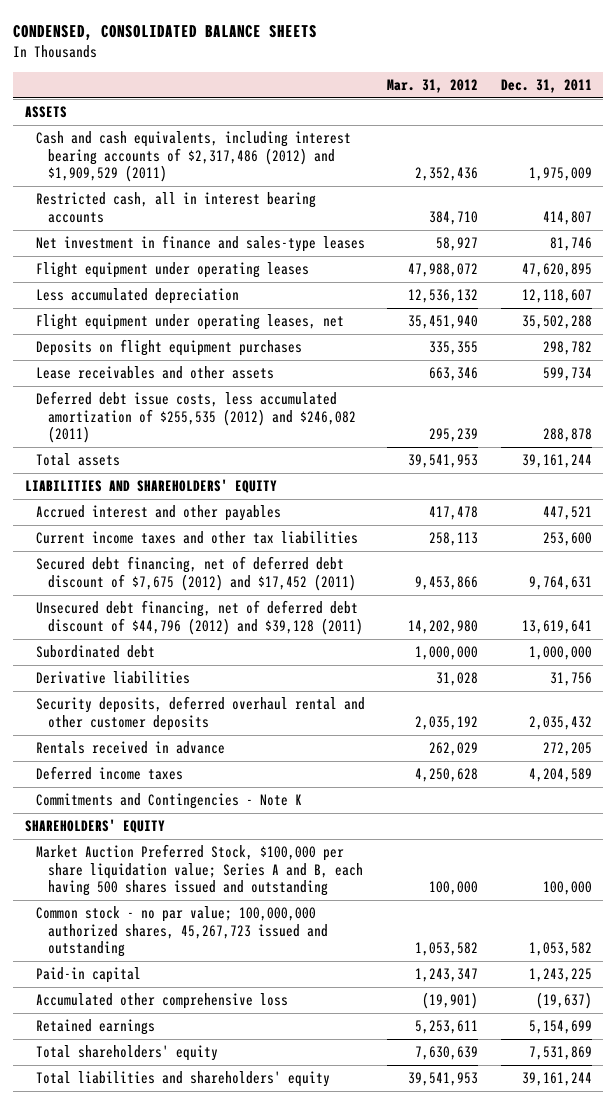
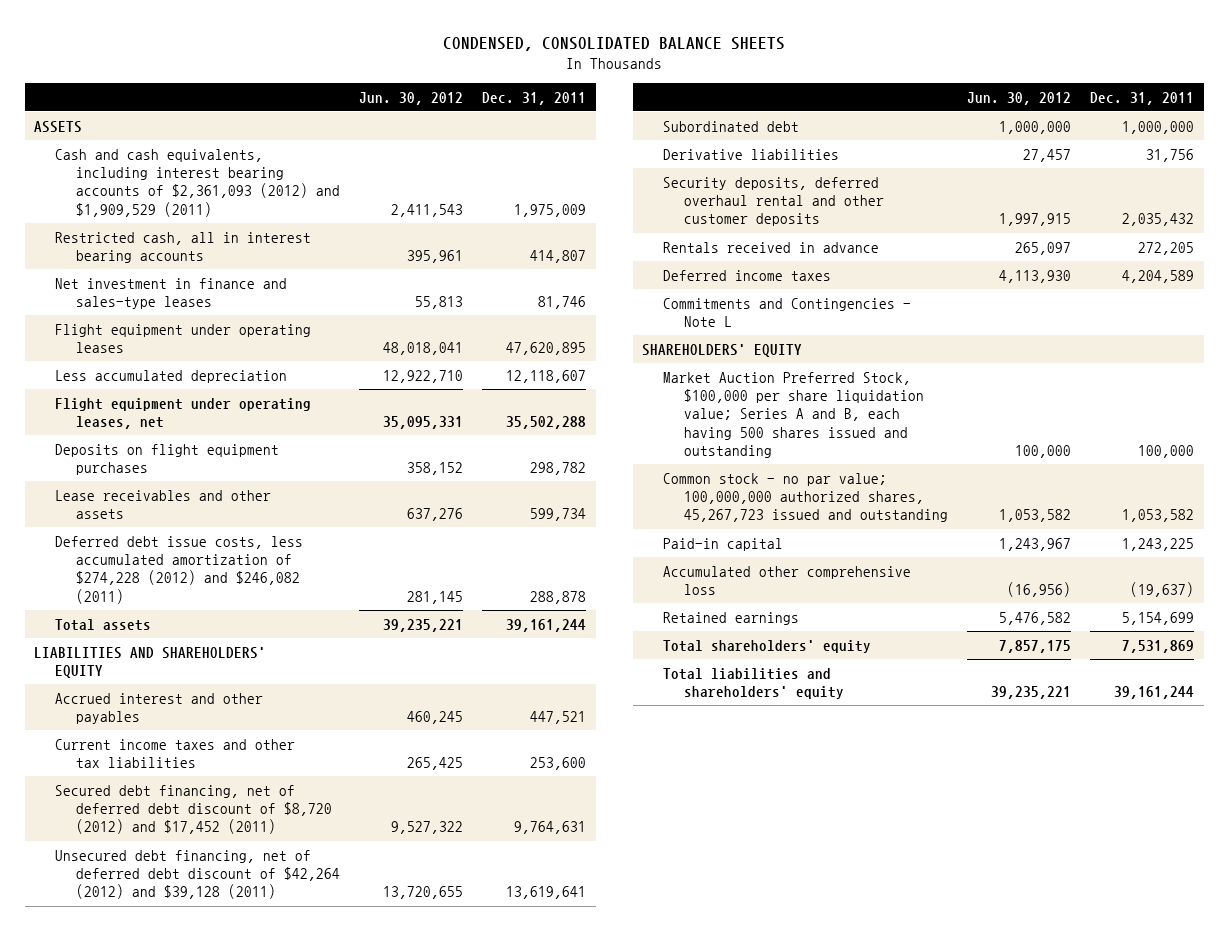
- | Mar. 31, 2012 | Dec. 31, 2011
+ | Jun. 30, 2012 | Dec. 31, 2011
- Cash and cash equivalents, including interest bearing accounts of $2,317,486 (2012) and $1,909,529 (2011) | 2,352,436 | 1,975,009
+ Cash and cash equivalents, including interest bearing accounts of $2,361,093 (2012) and $1,909,529 (2011) | 2,411,543 | 1,975,009
- Deferred debt issue costs, less accumulated amortization of $255,535 (2012) and $246,082 (2011) | 295,239 | 288,878
+ Deferred debt issue costs, less accumulated amortization of $274,228 (2012) and $246,082 (2011) | 281,145 | 288,878
- Secured debt financing, net of deferred debt discount of $7,675 (2012) and $17,452 (2011) | 9,453,866 | 9,764,631
- Unsecured debt financing, net of deferred debt discount of $44,796 (2012) and $39,128 (2011) | 14,202,980 | 13,619,641
+ Secured debt financing, net of deferred debt discount of $8,720 (2012) and $17,452 (2011) | 9,527,322 | 9,764,631
+ Unsecured debt financing, net of deferred debt discount of $42,264 (2012) and $39,128 (2011) | 13,720,655 | 13,619,641
- Commitments and Contingencies - Note K
+ Commitments and Contingencies - Note L

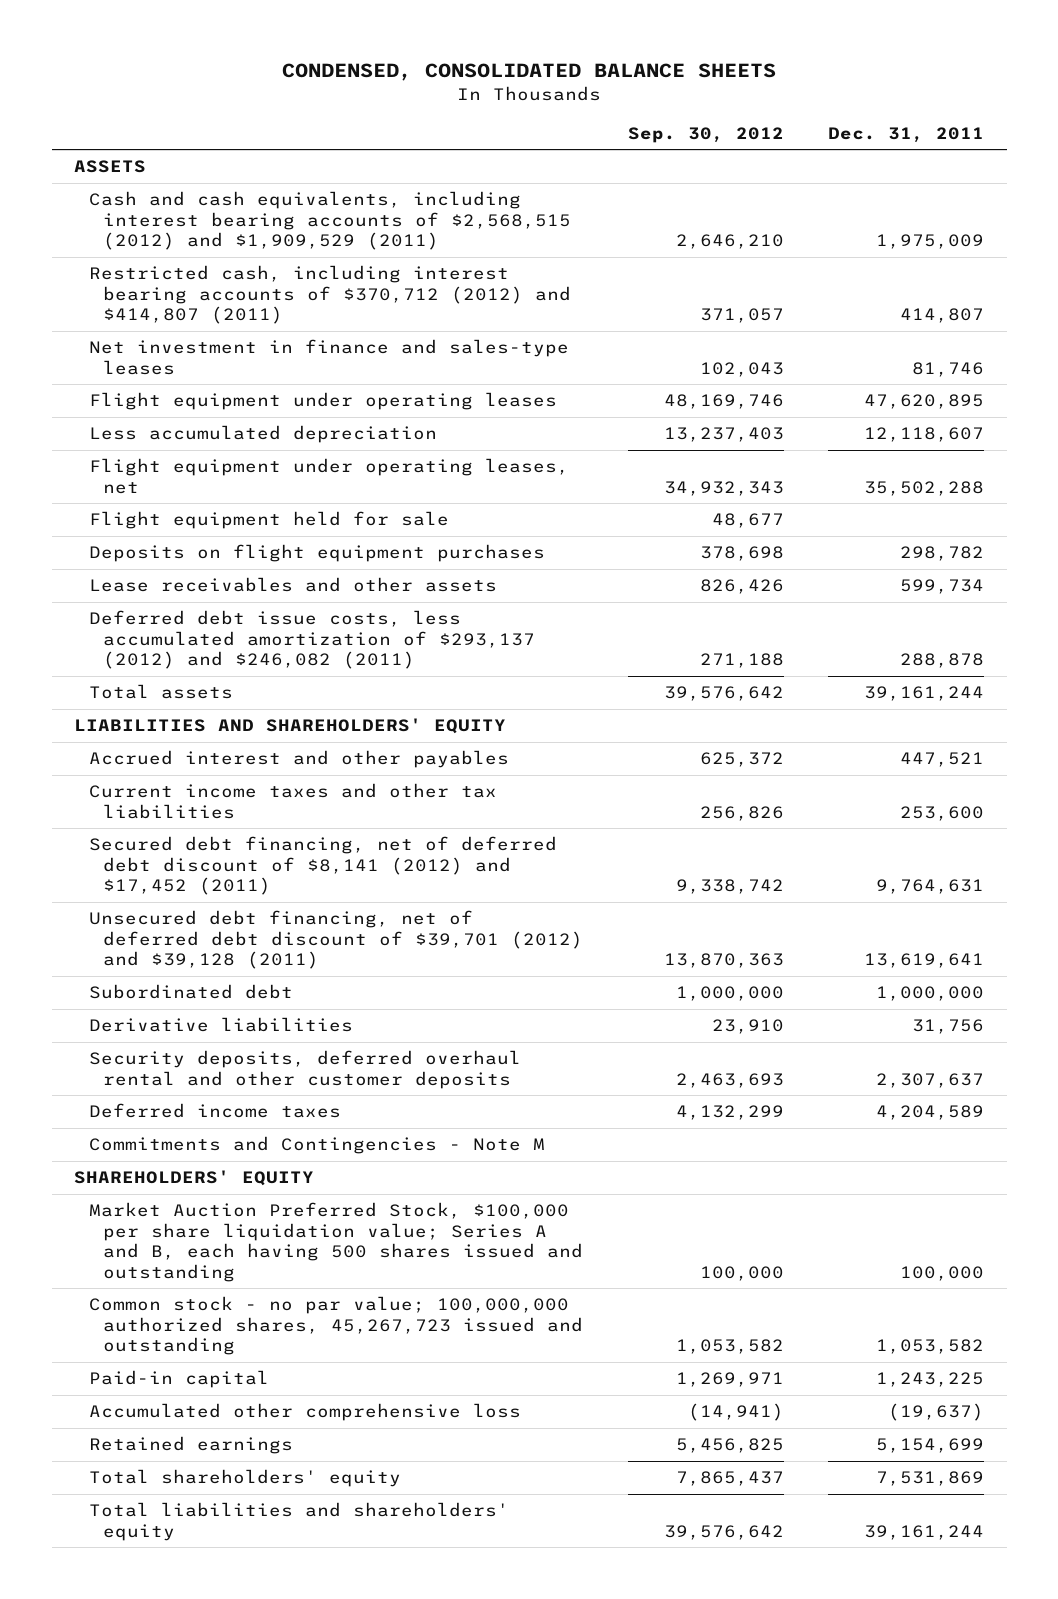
- | Jun. 30, 2012 | Dec. 31, 2011
+ | Sep. 30, 2012 | Dec. 31, 2011
- Cash and cash equivalents, including interest bearing accounts of $2,361,093 (2012) and $1,909,529 (2011) | 2,411,543 | 1,975,009
- Restricted cash, all in interest bearing accounts | 395,961 | 414,807
+ Cash and cash equivalents, including interest bearing accounts of $2,568,515 (2012) and $1,909,529 (2011) | 2,646,210 | 1,975,009
+ Restricted cash, including interest bearing accounts of $370,712 (2012) and $414,807 (2011) | 371,057 | 414,807
+ Flight equipment held for sale | 48,677 |
- Deferred debt issue costs, less accumulated amortization of $274,228 (2012) and $246,082 (2011) | 281,145 | 288,878
+ Deferred debt issue costs, less accumulated amortization of $293,137 (2012) and $246,082 (2011) | 271,188 | 288,878
- Secured debt financing, net of deferred debt discount of $8,720 (2012) and $17,452 (2011) | 9,527,322 | 9,764,631
- Unsecured debt financing, net of deferred debt discount of $42,264 (2012) and $39,128 (2011) | 13,720,655 | 13,619,641
+ Secured debt financing, net of deferred debt discount of $8,141 (2012) and $17,452 (2011) | 9,338,742 | 9,764,631
+ Unsecured debt financing, net of deferred debt discount of $39,701 (2012) and $39,128 (2011) | 13,870,363 | 13,619,641
- Security deposits, deferred overhaul rental and other customer deposits | 1,997,915 | 2,035,432
- Rentals received in advance | 265,097 | 272,205
+ Security deposits, deferred overhaul rental and other customer deposits | 2,463,693 | 2,307,637
- Commitments and Contingencies - Note L
+ Commitments and Contingencies - Note M

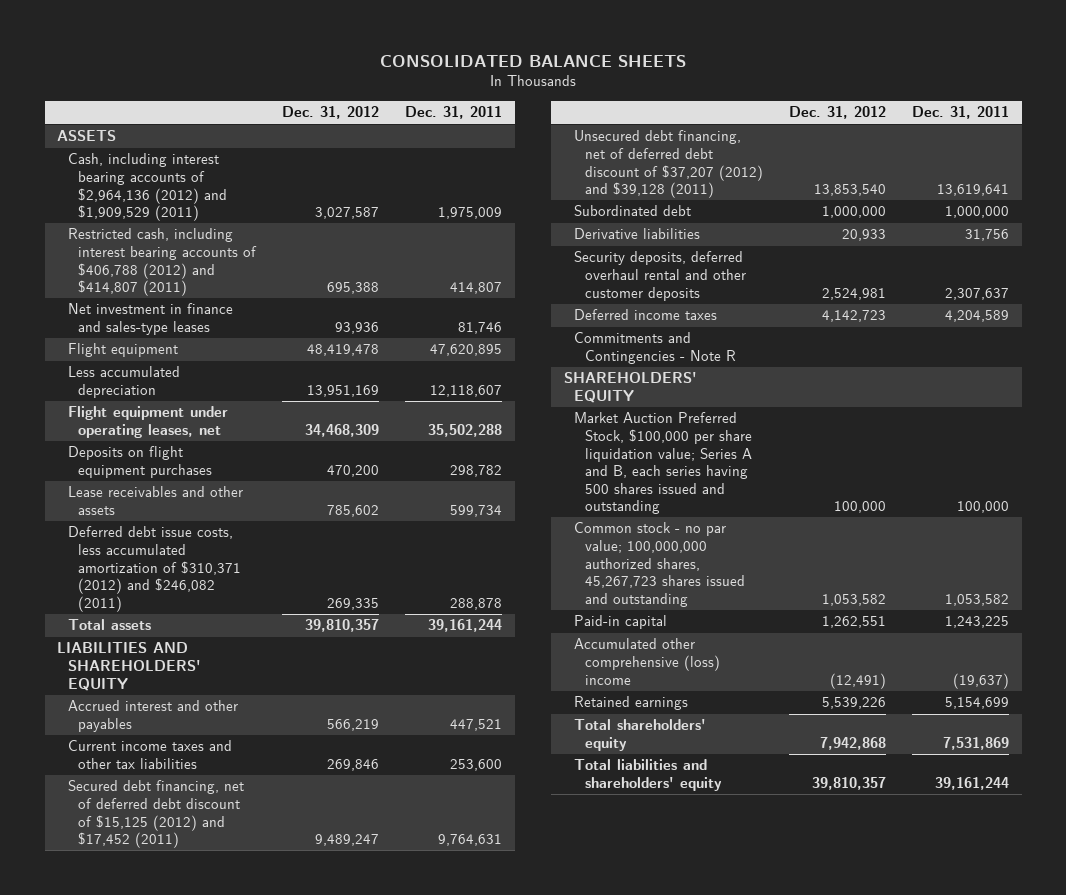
- CONDENSED, CONSOLIDATED BALANCE SHEETS
+ CONSOLIDATED BALANCE SHEETS
- | Sep. 30, 2012 | Dec. 31, 2011
+ | Dec. 31, 2012 | Dec. 31, 2011
- Cash and cash equivalents, including interest bearing accounts of $2,568,515 (2012) and $1,909,529 (2011) | 2,646,210 | 1,975,009
- Restricted cash, including interest bearing accounts of $370,712 (2012) and $414,807 (2011) | 371,057 | 414,807
+ Cash, including interest bearing accounts of $2,964,136 (2012) and $1,909,529 (2011) | 3,027,587 | 1,975,009
+ Restricted cash, including interest bearing accounts of $406,788 (2012) and $414,807 (2011) | 695,388 | 414,807
- Flight equipment under operating leases | 48,169,746 | 47,620,895
+ Flight equipment | 48,419,478 | 47,620,895
- Flight equipment held for sale | 48,677 |
- Deferred debt issue costs, less accumulated amortization of $293,137 (2012) and $246,082 (2011) | 271,188 | 288,878
+ Deferred debt issue costs, less accumulated amortization of $310,371 (2012) and $246,082 (2011) | 269,335 | 288,878
- Secured debt financing, net of deferred debt discount of $8,141 (2012) and $17,452 (2011) | 9,338,742 | 9,764,631
- Unsecured debt financing, net of deferred debt discount of $39,701 (2012) and $39,128 (2011) | 13,870,363 | 13,619,641
+ Secured debt financing, net of deferred debt discount of $15,125 (2012) and $17,452 (2011) | 9,489,247 | 9,764,631
+ Unsecured debt financing, net of deferred debt discount of $37,207 (2012) and $39,128 (2011) | 13,853,540 | 13,619,641
- Commitments and Contingencies - Note M
+ Commitments and Contingencies - Note R
- Market Auction Preferred Stock, $100,000 per share liquidation value; Series A and B, each having 500 shares issued and outstanding | 100,000 | 100,000
- Common stock - no par value; 100,000,000 authorized shares, 45,267,723 issued and outstanding | 1,053,582 | 1,053,582
+ Market Auction Preferred Stock, $100,000 per share liquidation value; Series A and B, each series having 500 shares issued and outstanding | 100,000 | 100,000
+ Common stock - no par value; 100,000,000 authorized shares, 45,267,723 shares issued and outstanding | 1,053,582 | 1,053,582
- Accumulated other comprehensive loss | (14,941) | (19,637)
+ Accumulated other comprehensive (loss) income | (12,491) | (19,637)

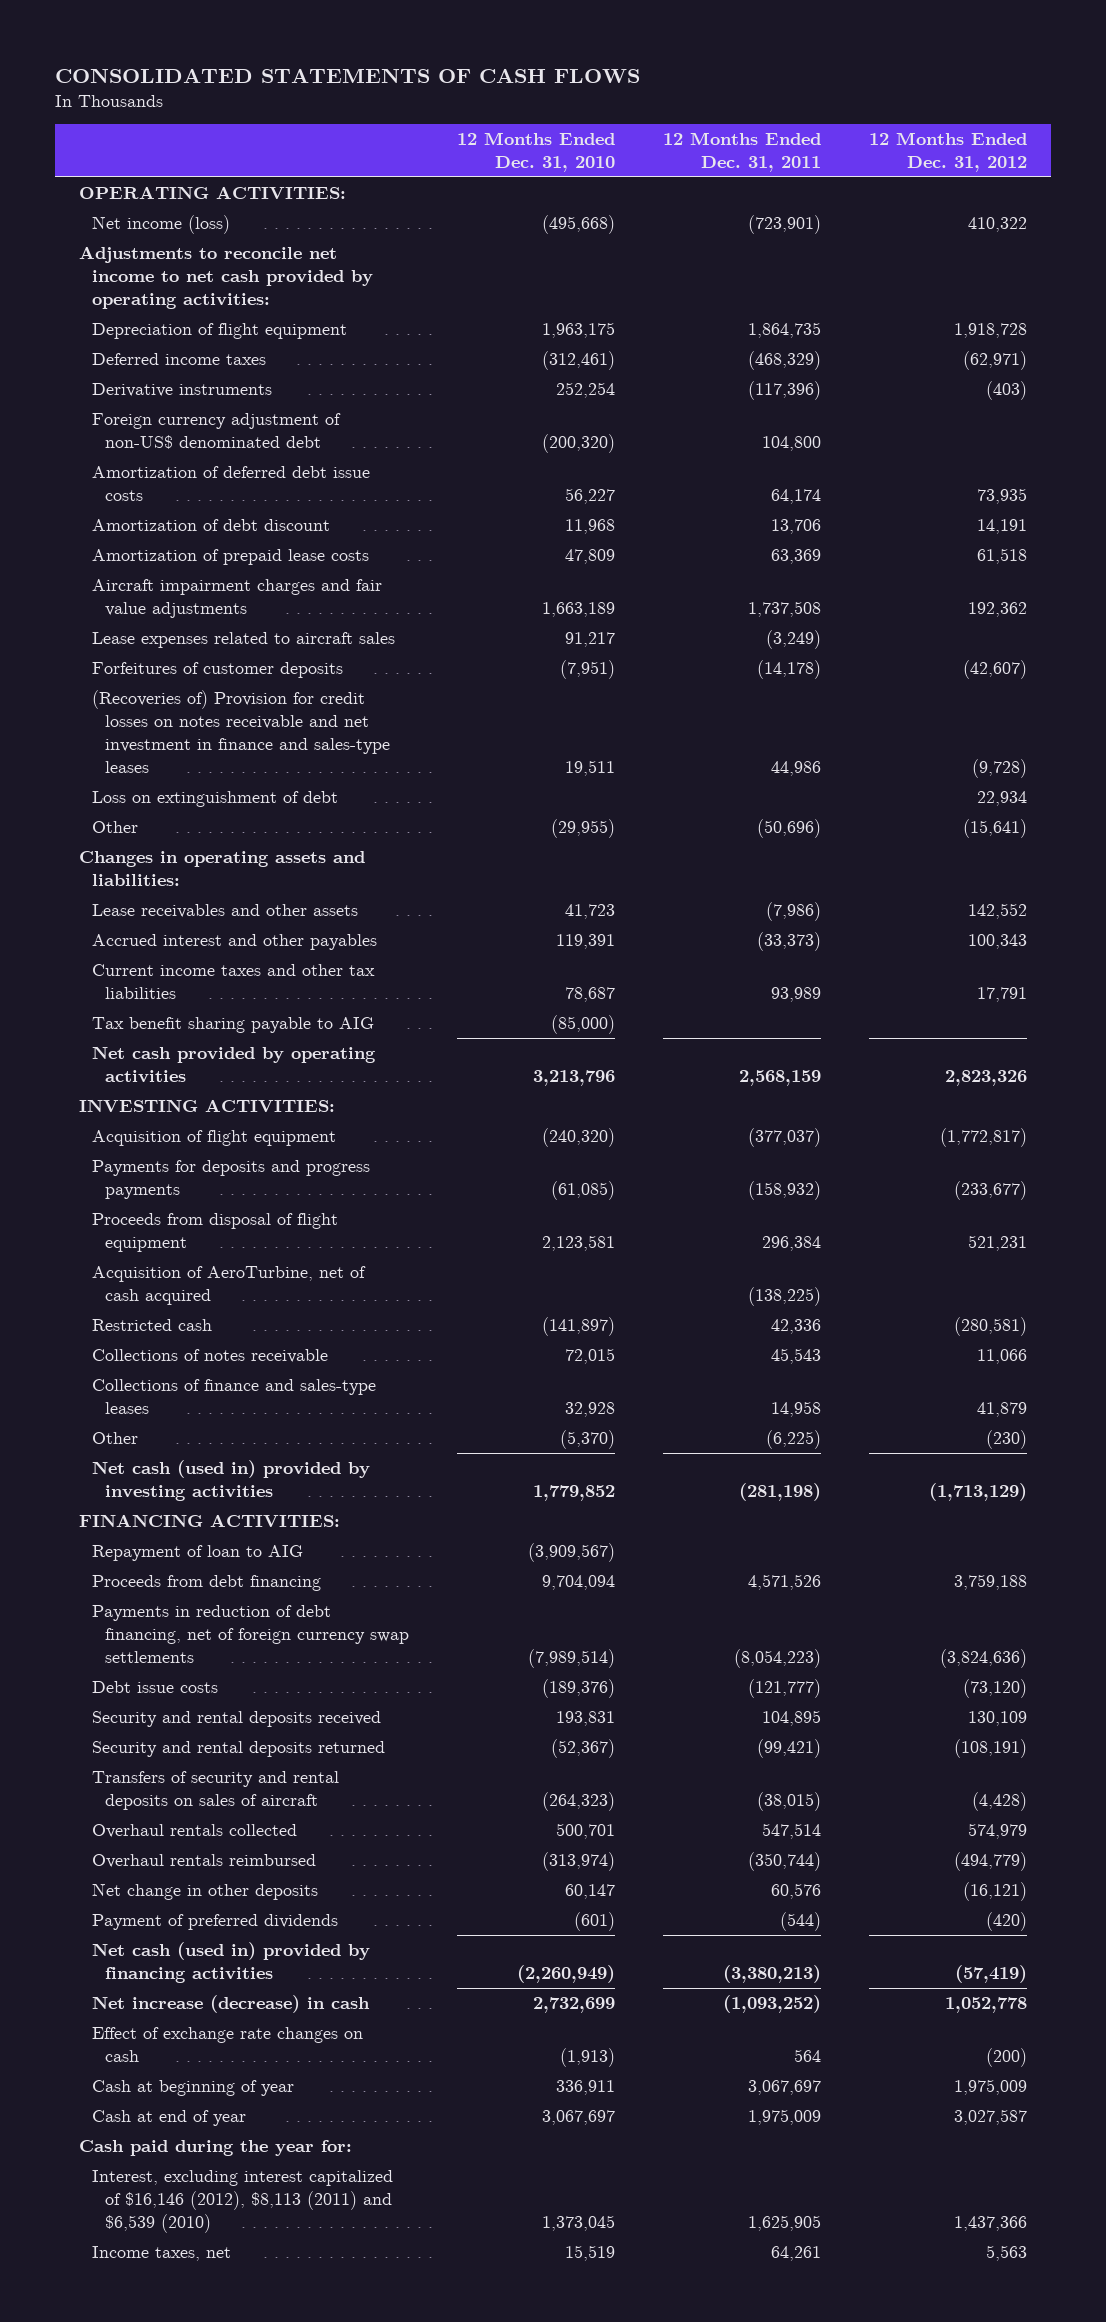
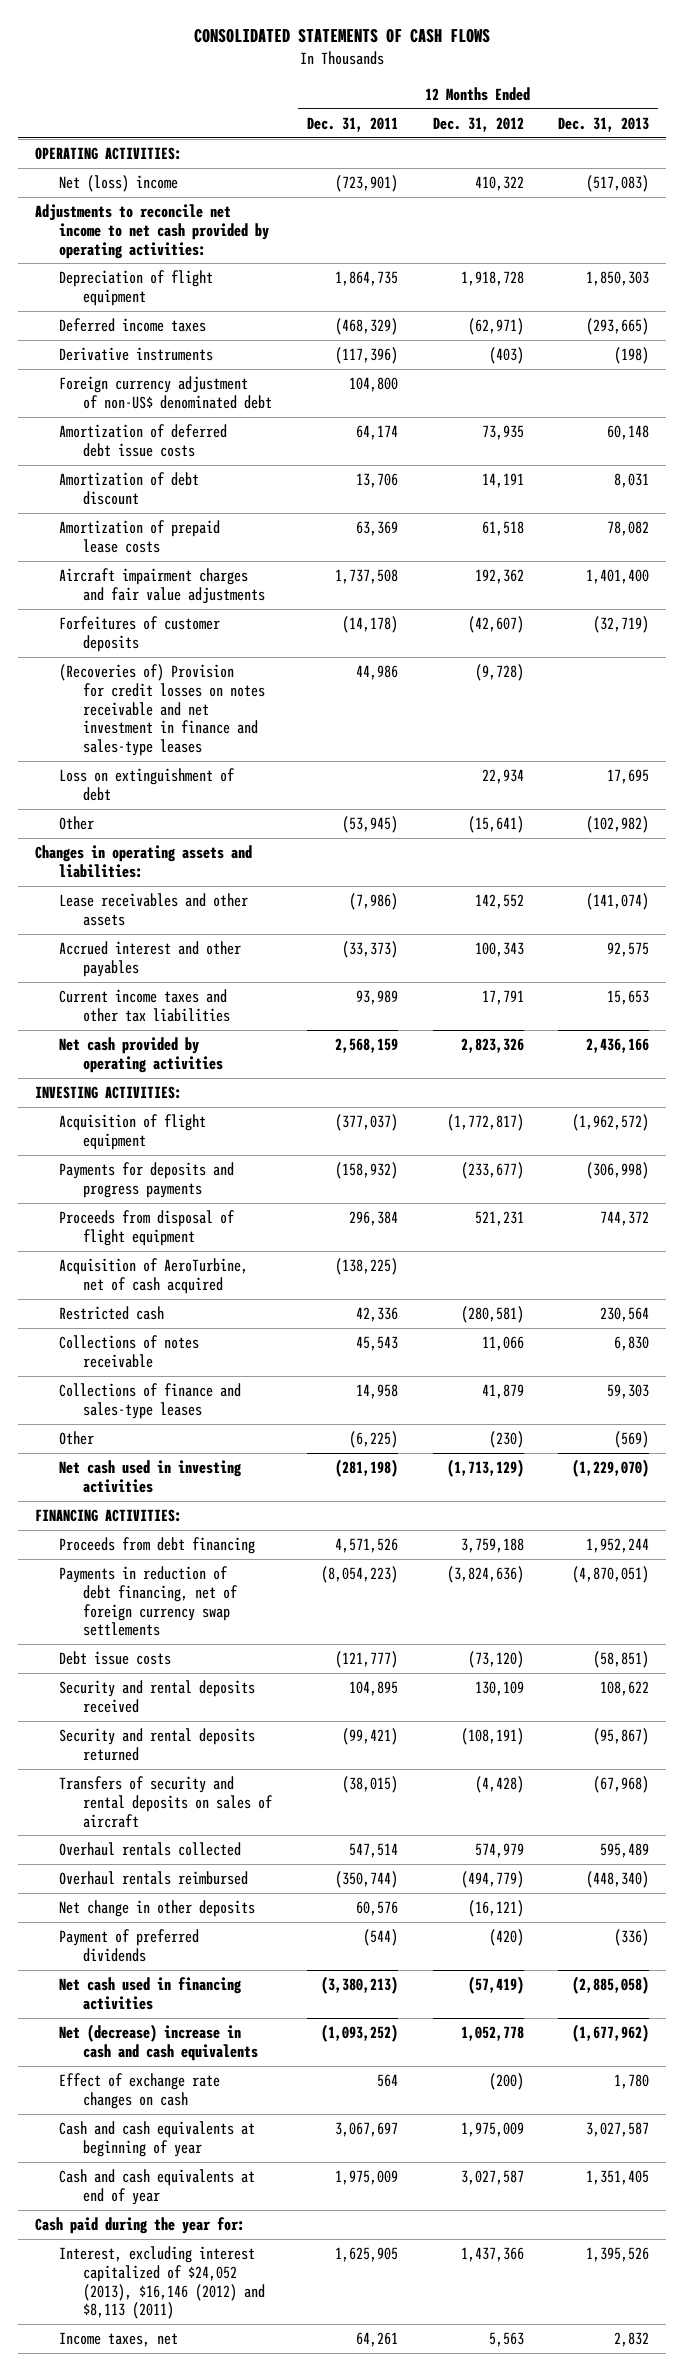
- | 12 Months Ended Dec. 31, 2010 | 12 Months Ended Dec. 31, 2011 | 12 Months Ended Dec. 31, 2012
+ | 12 Months Ended Dec. 31, 2011 | 12 Months Ended Dec. 31, 2012 | 12 Months Ended Dec. 31, 2013
- Net income (loss) | (495,668) | (723,901) | 410,322
+ Net (loss) income | (723,901) | 410,322 | (517,083)
- Lease expenses related to aircraft sales | 91,217 | (3,249) |
- Other | (29,955) | (50,696) | (15,641)
+ Other | (53,945) | (15,641) | (102,982)
- Tax benefit sharing payable to AIG | (85,000) | |
- Net cash (used in) provided by investing activities | 1,779,852 | (281,198) | (1,713,129)
+ Net cash used in investing activities | (281,198) | (1,713,129) | (1,229,070)
- Repayment of loan to AIG | (3,909,567) | |
- Net cash (used in) provided by financing activities | (2,260,949) | (3,380,213) | (57,419)
- Net increase (decrease) in cash | 2,732,699 | (1,093,252) | 1,052,778
+ Net cash used in financing activities | (3,380,213) | (57,419) | (2,885,058)
+ Net (decrease) increase in cash and cash equivalents | (1,093,252) | 1,052,778 | (1,677,962)
- Cash at beginning of year | 336,911 | 3,067,697 | 1,975,009
- Cash at end of year | 3,067,697 | 1,975,009 | 3,027,587
+ Cash and cash equivalents at beginning of year | 3,067,697 | 1,975,009 | 3,027,587
+ Cash and cash equivalents at end of year | 1,975,009 | 3,027,587 | 1,351,405
- Interest, excluding interest capitalized of $16,146 (2012), $8,113 (2011) and $6,539 (2010) | 1,373,045 | 1,625,905 | 1,437,366
+ Interest, excluding interest capitalized of $24,052 (2013), $16,146 (2012) and $8,113 (2011) | 1,625,905 | 1,437,366 | 1,395,526

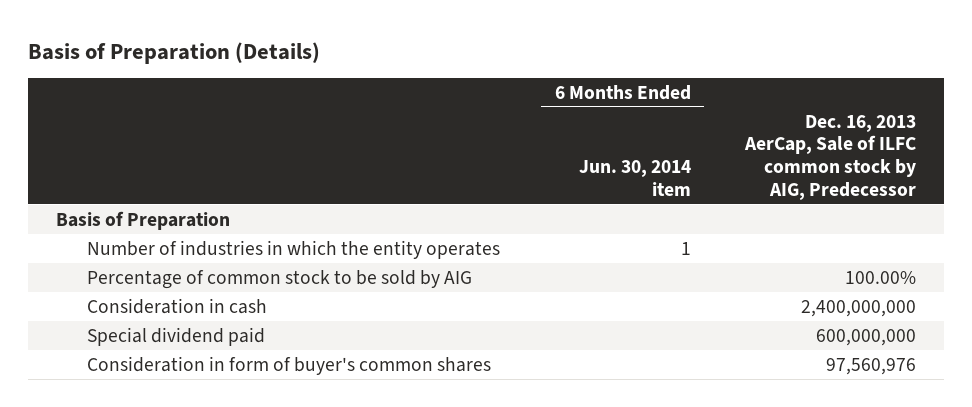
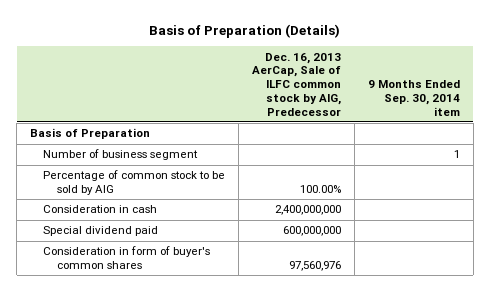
- | 6 Months Ended Jun. 30, 2014 item | Dec. 16, 2013 AerCap, Sale of ILFC common stock by AIG, Predecessor
+ | Dec. 16, 2013 AerCap, Sale of ILFC common stock by AIG, Predecessor | 9 Months Ended Sep. 30, 2014 item
- Number of industries in which the entity operates | 1 |
+ Number of business segment | | 1

